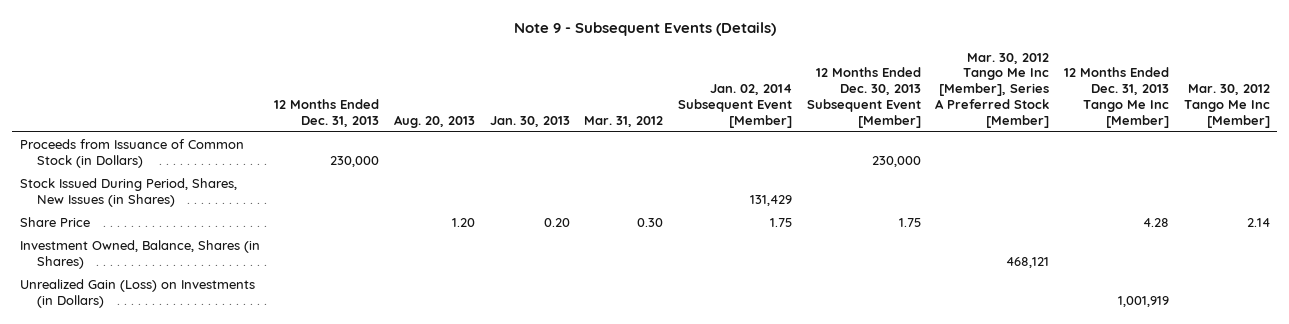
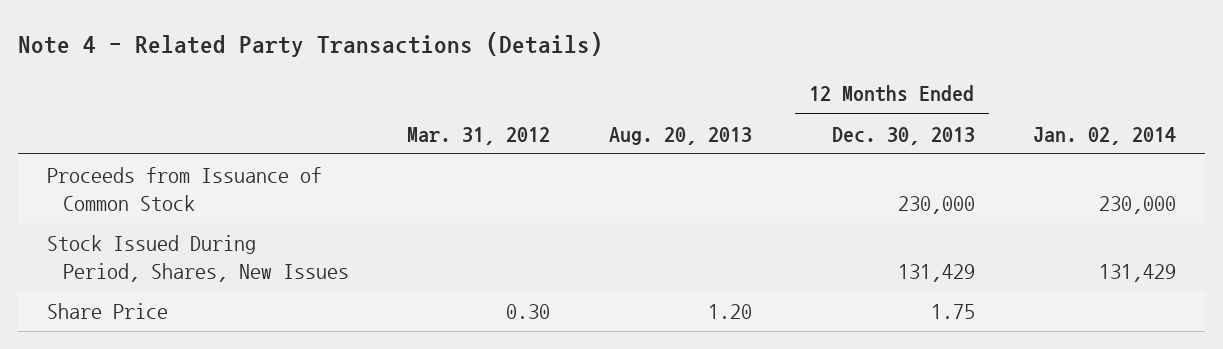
- Note 9 - Subsequent Events (Details)
+ Note 4 - Related Party Transactions (Details)
- | 12 Months Ended Dec. 31, 2013 | Aug. 20, 2013 | Jan. 30, 2013 | Mar. 31, 2012 | Jan. 02, 2014 Subsequent Event [Member] | 12 Months Ended Dec. 30, 2013 Subsequent Event [Member] | Mar. 30, 2012 Tango Me Inc [Member], Series A Preferred Stock [Member] | 12 Months Ended Dec. 31, 2013 Tango Me Inc [Member] | Mar. 30, 2012 Tango Me Inc [Member]
+ | Mar. 31, 2012 | Aug. 20, 2013 | 12 Months Ended Dec. 30, 2013 | Jan. 02, 2014
- Proceeds from Issuance of Common Stock (in Dollars) | 230,000 | | | | | 230,000 | | |
- Stock Issued During Period, Shares, New Issues (in Shares) | | | | | 131,429 | | | |
+ Proceeds from Issuance of Common Stock | | | 230,000 | 230,000
+ Stock Issued During Period, Shares, New Issues | | | 131,429 | 131,429
- Investment Owned, Balance, Shares (in Shares) | | | | | | | 468,121 | |
- Unrealized Gain (Loss) on Investments (in Dollars) | | | | | | | | 1,001,919 |

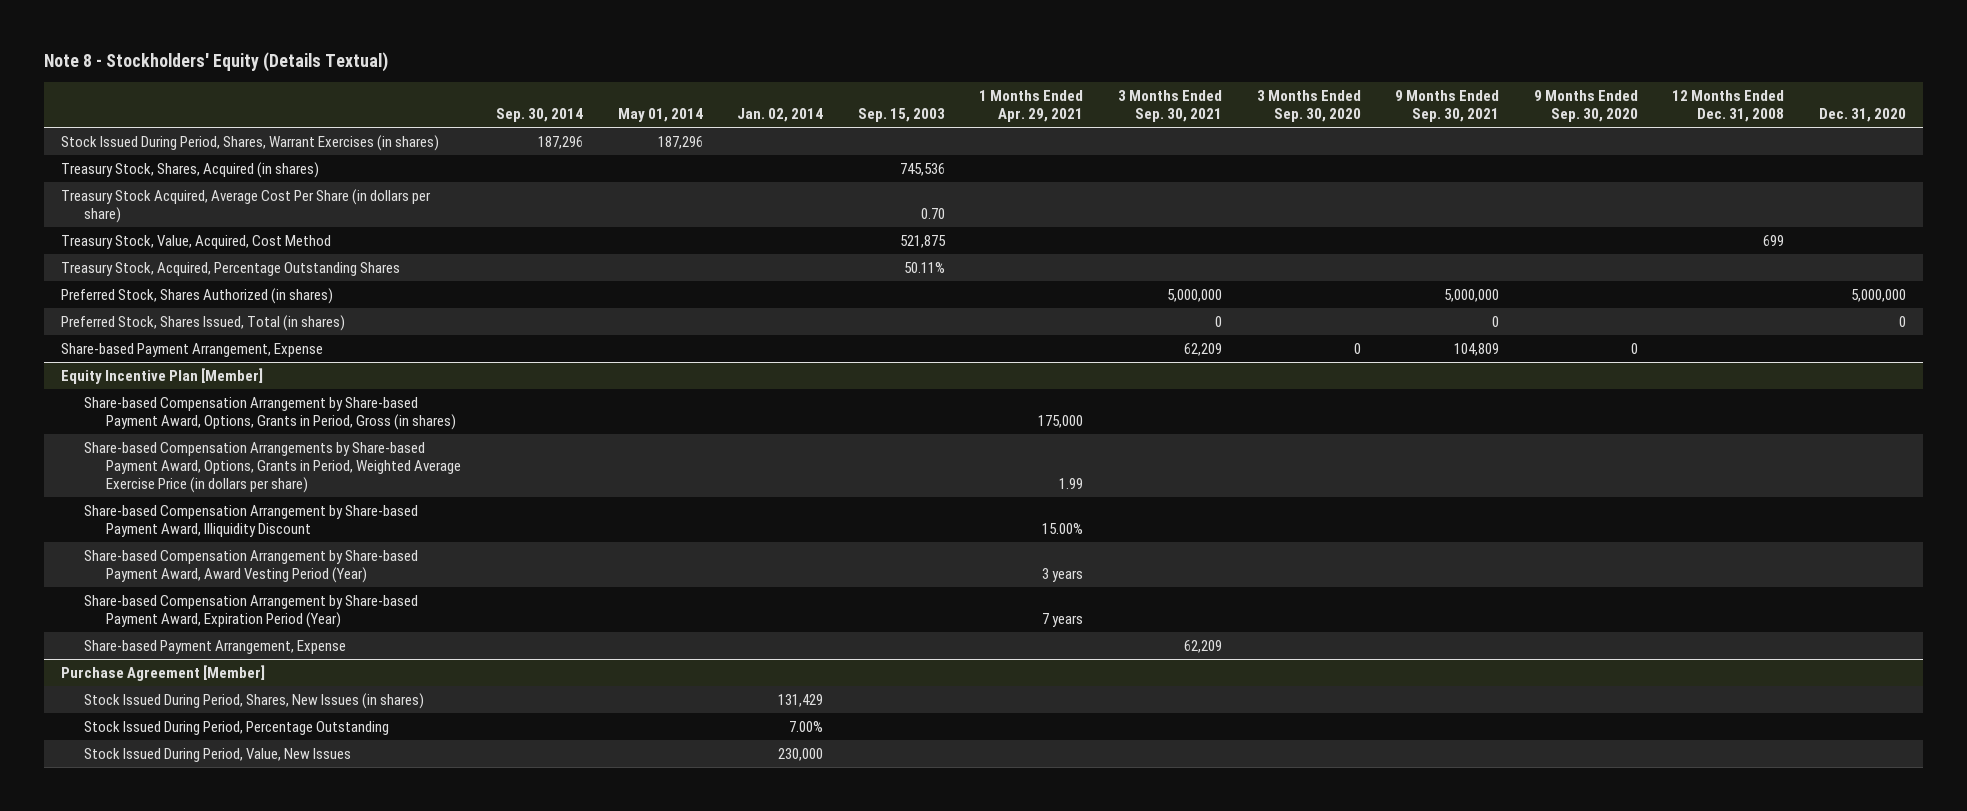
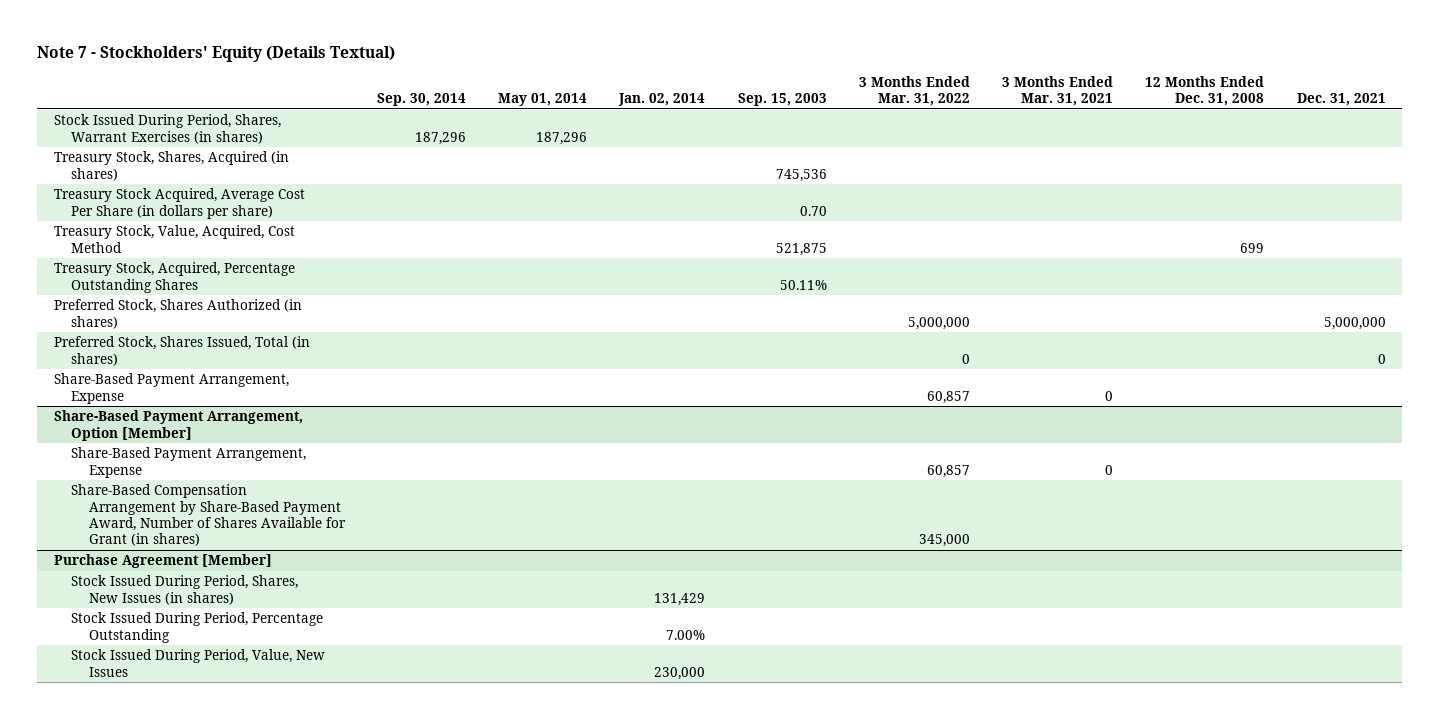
- Note 8 - Stockholders' Equity (Details Textual)
+ Note 7 - Stockholders' Equity (Details Textual)
- | Sep. 30, 2014 | May 01, 2014 | Jan. 02, 2014 | Sep. 15, 2003 | 1 Months Ended Apr. 29, 2021 | 3 Months Ended Sep. 30, 2021 | 3 Months Ended Sep. 30, 2020 | 9 Months Ended Sep. 30, 2021 | 9 Months Ended Sep. 30, 2020 | 12 Months Ended Dec. 31, 2008 | Dec. 31, 2020
+ | Sep. 30, 2014 | May 01, 2014 | Jan. 02, 2014 | Sep. 15, 2003 | 3 Months Ended Mar. 31, 2022 | 3 Months Ended Mar. 31, 2021 | 12 Months Ended Dec. 31, 2008 | Dec. 31, 2021
- Share-based Payment Arrangement, Expense | | | | | | 62,209 | 0 | 104,809 | 0 | |
- Equity Incentive Plan [Member]
- Share-based Compensation Arrangement by Share-based Payment Award, Options, Grants in Period, Gross (in shares) | | | | | 175,000 | | | | | |
- Share-based Compensation Arrangements by Share-based Payment Award, Options, Grants in Period, Weighted Average Exercise Price (in dollars per share) | | | | | 1.99 | | | | | |
- Share-based Compensation Arrangement by Share-based Payment Award, Illiquidity Discount | | | | | 15.00% | | | | | |
- Share-based Compensation Arrangement by Share-based Payment Award, Award Vesting Period (Year) | | | | | 3 years | | | | | |
- Share-based Compensation Arrangement by Share-based Payment Award, Expiration Period (Year) | | | | | 7 years | | | | | |
- Share-based Payment Arrangement, Expense | | | | | | 62,209 | | | | |
+ Share-Based Payment Arrangement, Expense | | | | | 60,857 | 0 | |
+ Share-Based Payment Arrangement, Option [Member]
+ Share-Based Payment Arrangement, Expense | | | | | 60,857 | 0 | |
+ Share-Based Compensation Arrangement by Share-Based Payment Award, Number of Shares Available for Grant (in shares) | | | | | 345,000 | | |

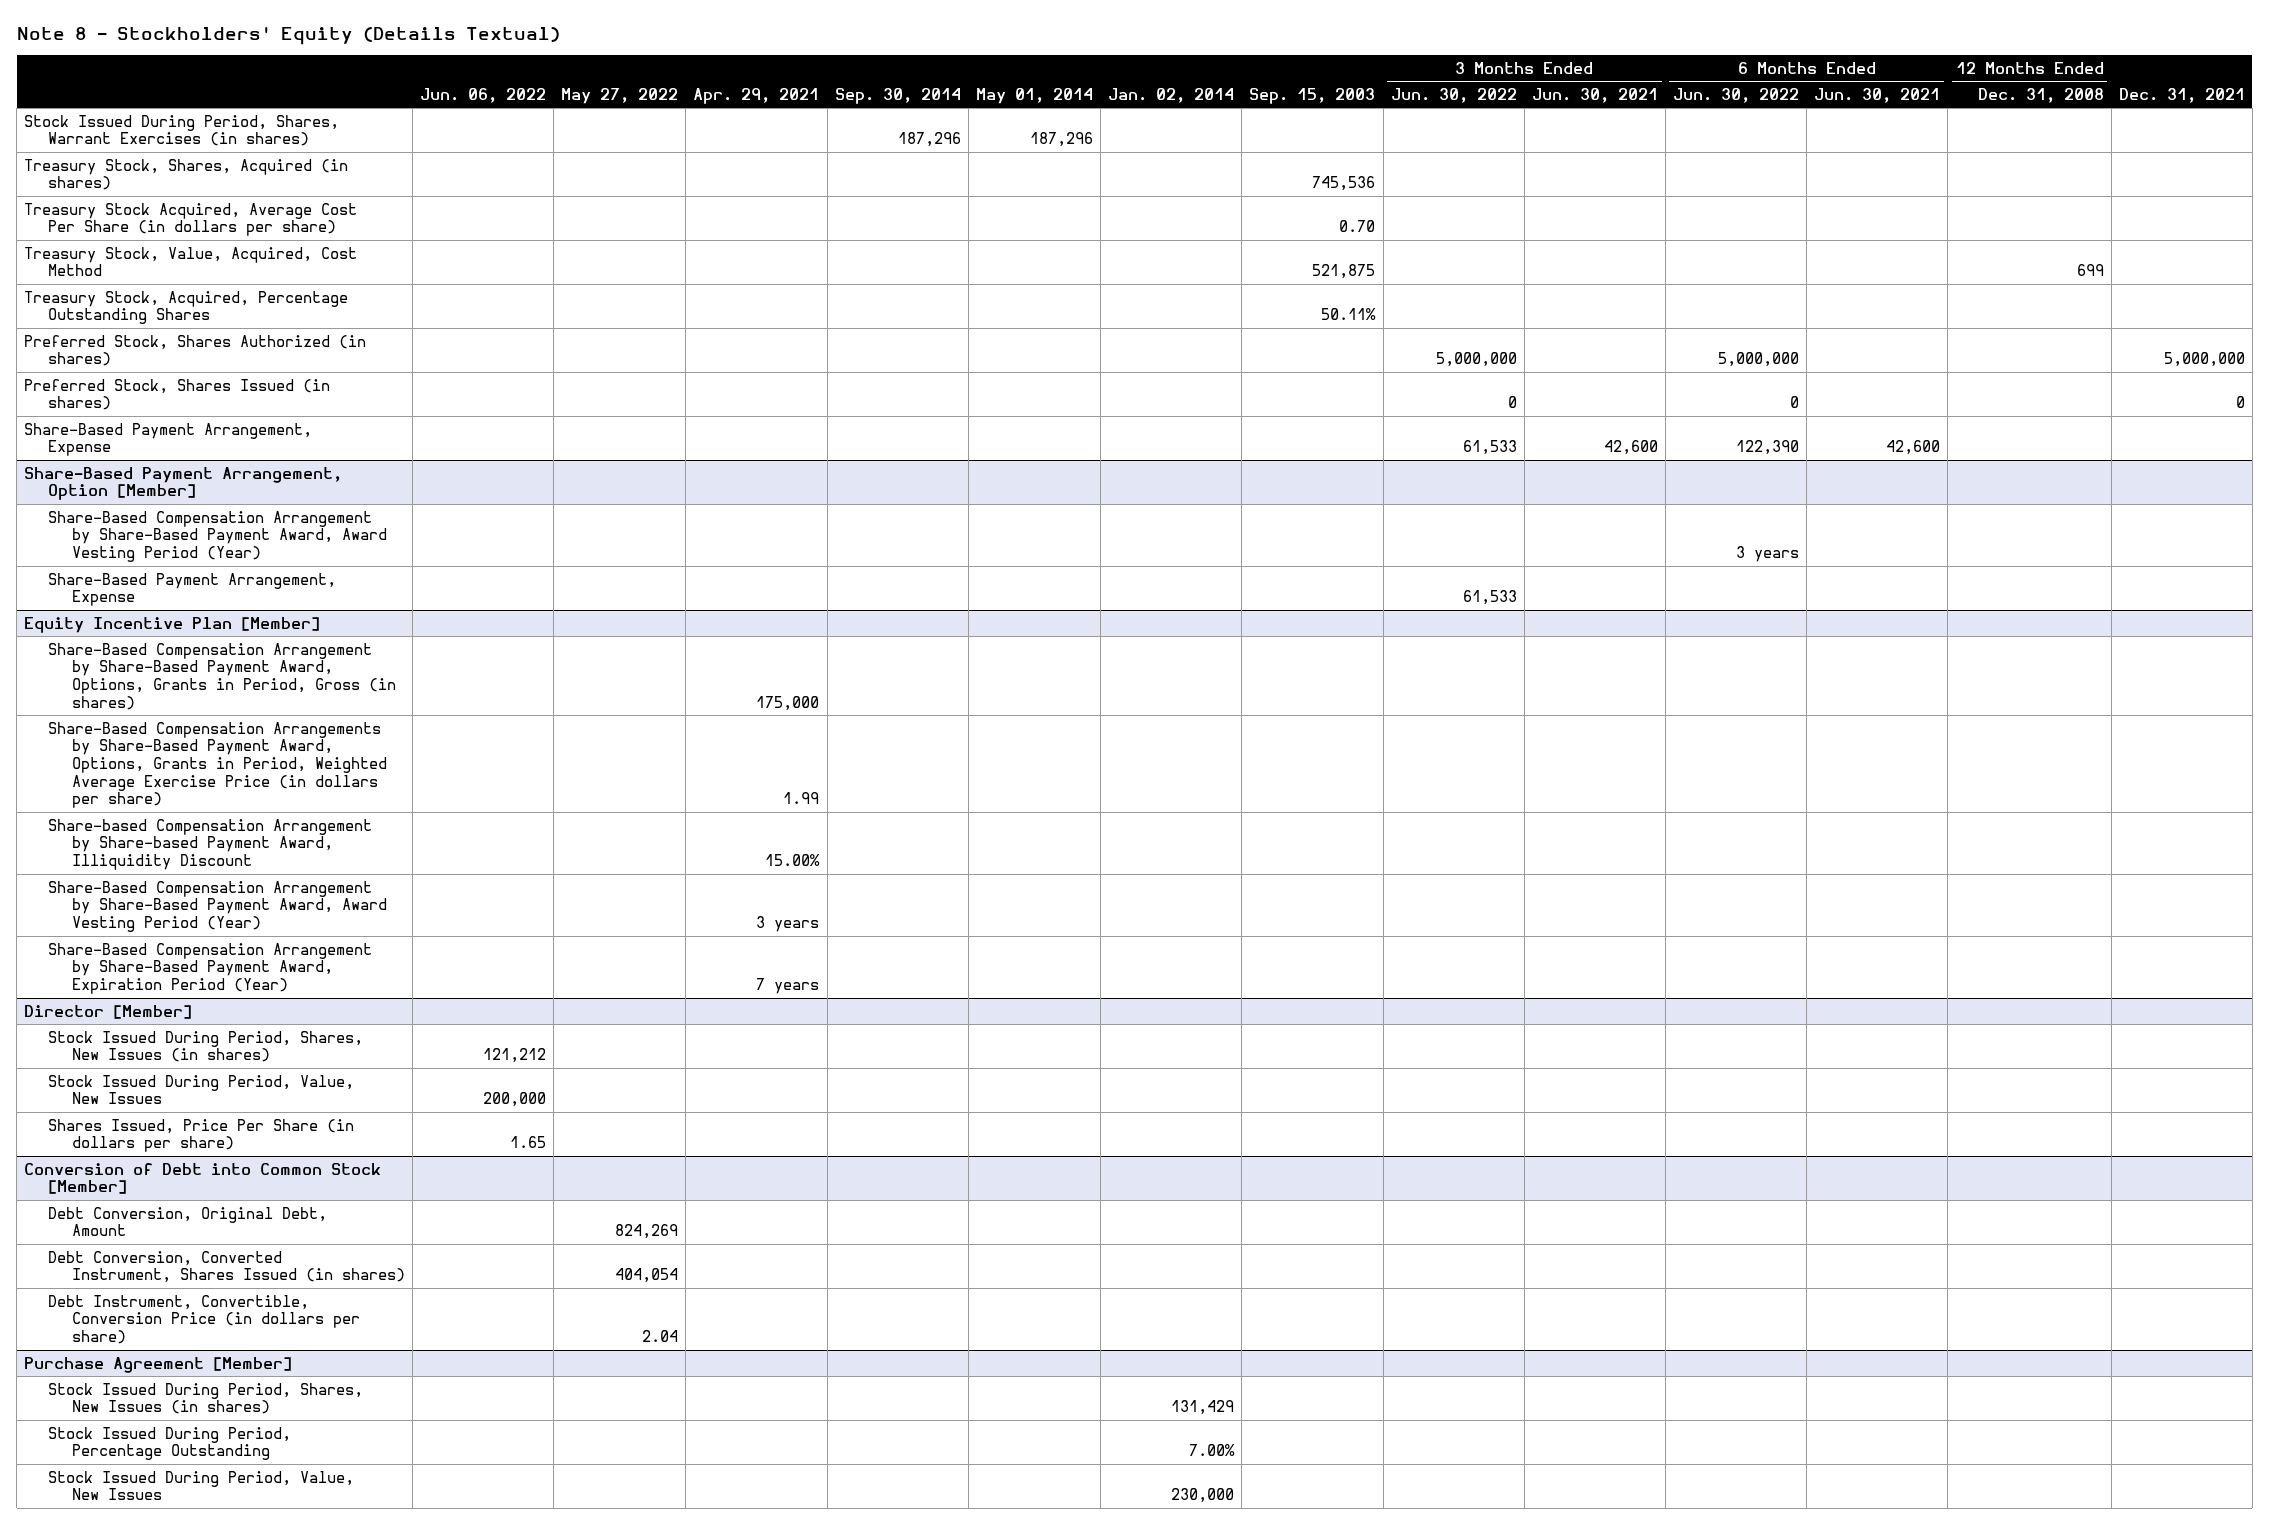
- Note 7 - Stockholders' Equity (Details Textual)
+ Note 8 - Stockholders' Equity (Details Textual)
- | Sep. 30, 2014 | May 01, 2014 | Jan. 02, 2014 | Sep. 15, 2003 | 3 Months Ended Mar. 31, 2022 | 3 Months Ended Mar. 31, 2021 | 12 Months Ended Dec. 31, 2008 | Dec. 31, 2021
+ | Jun. 06, 2022 | May 27, 2022 | Apr. 29, 2021 | Sep. 30, 2014 | May 01, 2014 | Jan. 02, 2014 | Sep. 15, 2003 | 3 Months Ended Jun. 30, 2022 | 3 Months Ended Jun. 30, 2021 | 6 Months Ended Jun. 30, 2022 | 6 Months Ended Jun. 30, 2021 | 12 Months Ended Dec. 31, 2008 | Dec. 31, 2021
- Preferred Stock, Shares Issued, Total (in shares) | | | | | 0 | | | 0
+ Preferred Stock, Shares Issued (in shares) | | | | | | | | 0 | | 0 | | | 0
@ Share-Based Payment Arrangement, Option [Member]
+ Share-Based Compensation Arrangement by Share-Based Payment Award, Award Vesting Period (Year) | | | | | | | | | | 3 years | | |
- Share-Based Compensation Arrangement by Share-Based Payment Award, Number of Shares Available for Grant (in shares) | | | | | 345,000 | | |
+ Equity Incentive Plan [Member]
+ Share-Based Compensation Arrangement by Share-Based Payment Award, Options, Grants in Period, Gross (in shares) | | | 175,000 | | | | | | | | | |
+ Share-Based Compensation Arrangements by Share-Based Payment Award, Options, Grants in Period, Weighted Average Exercise Price (in dollars per share) | | | 1.99 | | | | | | | | | |
+ Share-based Compensation Arrangement by Share-based Payment Award, Illiquidity Discount | | | 15.00% | | | | | | | | | |
+ Share-Based Compensation Arrangement by Share-Based Payment Award, Award Vesting Period (Year) | | | 3 years | | | | | | | | | |
+ Share-Based Compensation Arrangement by Share-Based Payment Award, Expiration Period (Year) | | | 7 years | | | | | | | | | |
+ Director [Member]
+ Stock Issued During Period, Shares, New Issues (in shares) | 121,212 | | | | | | | | | | | |
+ Stock Issued During Period, Value, New Issues | 200,000 | | | | | | | | | | | |
+ Shares Issued, Price Per Share (in dollars per share) | 1.65 | | | | | | | | | | | |
+ Conversion of Debt into Common Stock [Member]
+ Debt Conversion, Original Debt, Amount | | 824,269 | | | | | | | | | | |
+ Debt Conversion, Converted Instrument, Shares Issued (in shares) | | 404,054 | | | | | | | | | | |
+ Debt Instrument, Convertible, Conversion Price (in dollars per share) | | 2.04 | | | | | | | | | | |

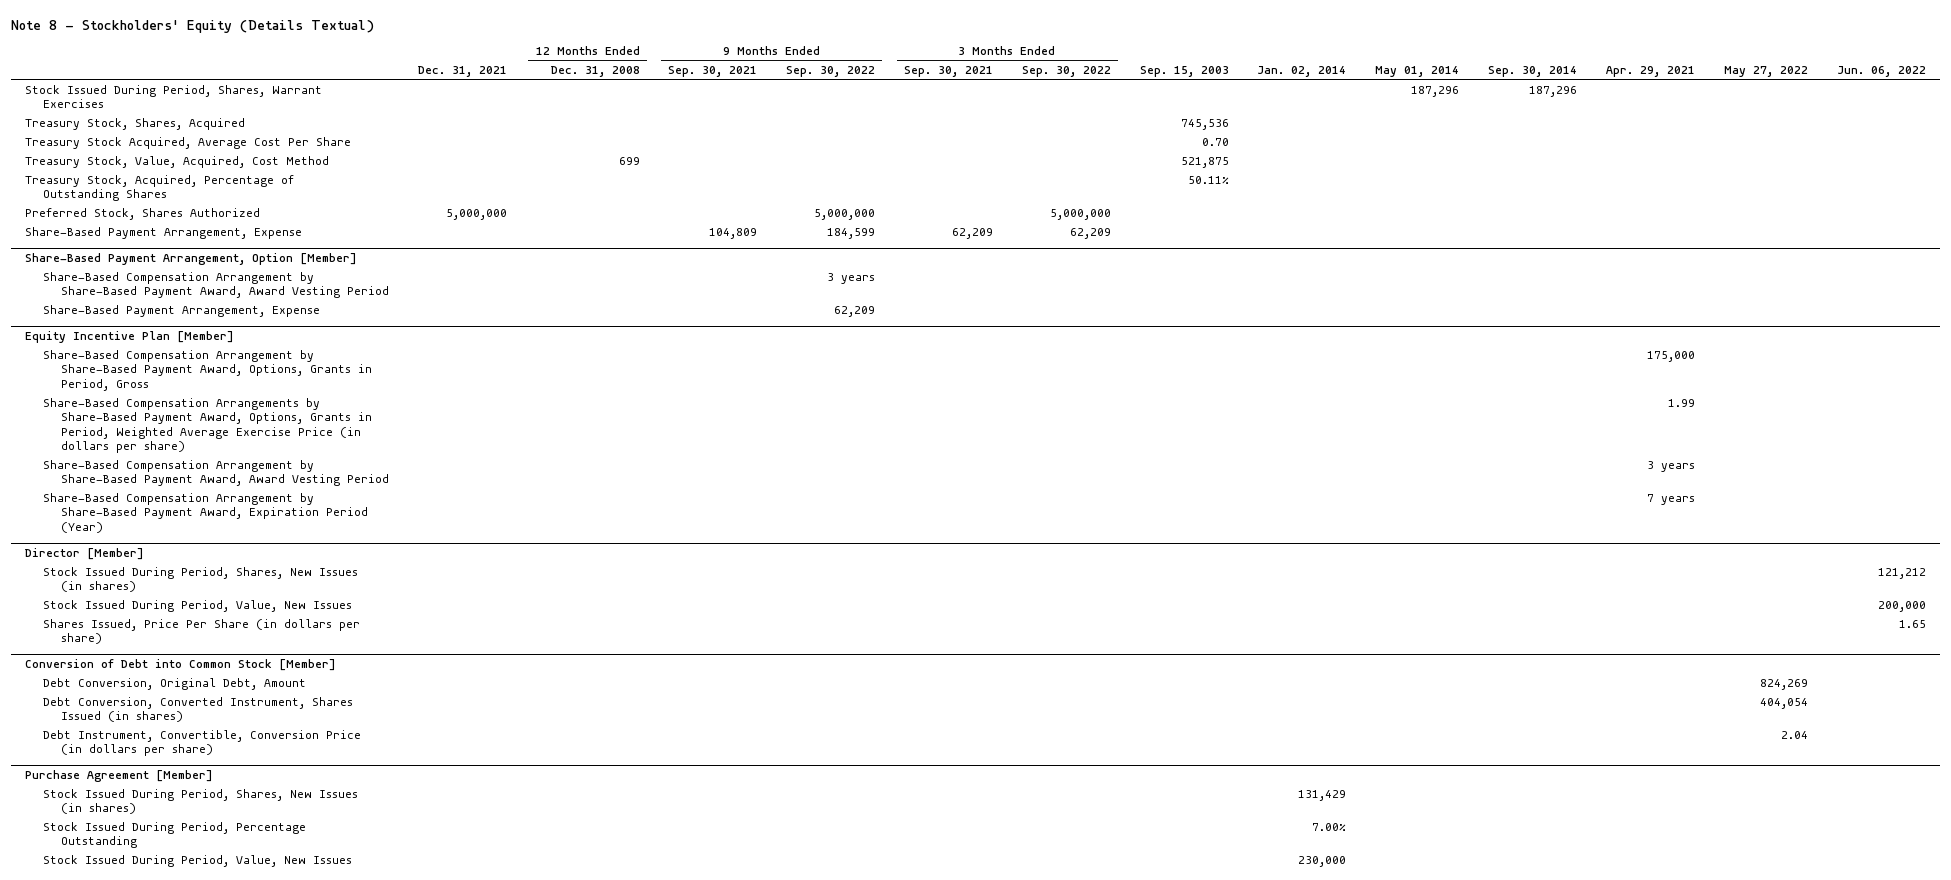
- | Jun. 06, 2022 | May 27, 2022 | Apr. 29, 2021 | Sep. 30, 2014 | May 01, 2014 | Jan. 02, 2014 | Sep. 15, 2003 | 3 Months Ended Jun. 30, 2022 | 3 Months Ended Jun. 30, 2021 | 6 Months Ended Jun. 30, 2022 | 6 Months Ended Jun. 30, 2021 | 12 Months Ended Dec. 31, 2008 | Dec. 31, 2021
+ | Dec. 31, 2021 | 12 Months Ended Dec. 31, 2008 | 9 Months Ended Sep. 30, 2021 | 9 Months Ended Sep. 30, 2022 | 3 Months Ended Sep. 30, 2021 | 3 Months Ended Sep. 30, 2022 | Sep. 15, 2003 | Jan. 02, 2014 | May 01, 2014 | Sep. 30, 2014 | Apr. 29, 2021 | May 27, 2022 | Jun. 06, 2022
- Stock Issued During Period, Shares, Warrant Exercises (in shares) | | | | 187,296 | 187,296 | | | | | | | |
- Treasury Stock, Shares, Acquired (in shares) | | | | | | | 745,536 | | | | | |
- Treasury Stock Acquired, Average Cost Per Share (in dollars per share) | | | | | | | 0.70 | | | | | |
+ Stock Issued During Period, Shares, Warrant Exercises | | | | | | | | | 187,296 | 187,296 | | |
+ Treasury Stock, Shares, Acquired | | | | | | | 745,536 | | | | | |
+ Treasury Stock Acquired, Average Cost Per Share | | | | | | | 0.70 | | | | | |
- Treasury Stock, Acquired, Percentage Outstanding Shares | | | | | | | 50.11% | | | | | |
- Preferred Stock, Shares Authorized (in shares) | | | | | | | | 5,000,000 | | 5,000,000 | | | 5,000,000
- Preferred Stock, Shares Issued (in shares) | | | | | | | | 0 | | 0 | | | 0
+ Treasury Stock, Acquired, Percentage of Outstanding Shares | | | | | | | 50.11% | | | | | |
+ Preferred Stock, Shares Authorized | 5,000,000 | | | 5,000,000 | | 5,000,000 | | | | | | |
@ Share-Based Payment Arrangement, Option [Member]
- Share-Based Compensation Arrangement by Share-Based Payment Award, Award Vesting Period (Year) | | | | | | | | | | 3 years | | |
+ Share-Based Compensation Arrangement by Share-Based Payment Award, Award Vesting Period | | | | 3 years | | | | | | | | |
@ Equity Incentive Plan [Member]
- Share-Based Compensation Arrangement by Share-Based Payment Award, Options, Grants in Period, Gross (in shares) | | | 175,000 | | | | | | | | | |
+ Share-Based Compensation Arrangement by Share-Based Payment Award, Options, Grants in Period, Gross | | | | | | | | | | | 175,000 | |
- Share-based Compensation Arrangement by Share-based Payment Award, Illiquidity Discount | | | 15.00% | | | | | | | | | |
- Share-Based Compensation Arrangement by Share-Based Payment Award, Award Vesting Period (Year) | | | 3 years | | | | | | | | | |
+ Share-Based Compensation Arrangement by Share-Based Payment Award, Award Vesting Period | | | | | | | | | | | 3 years | |

